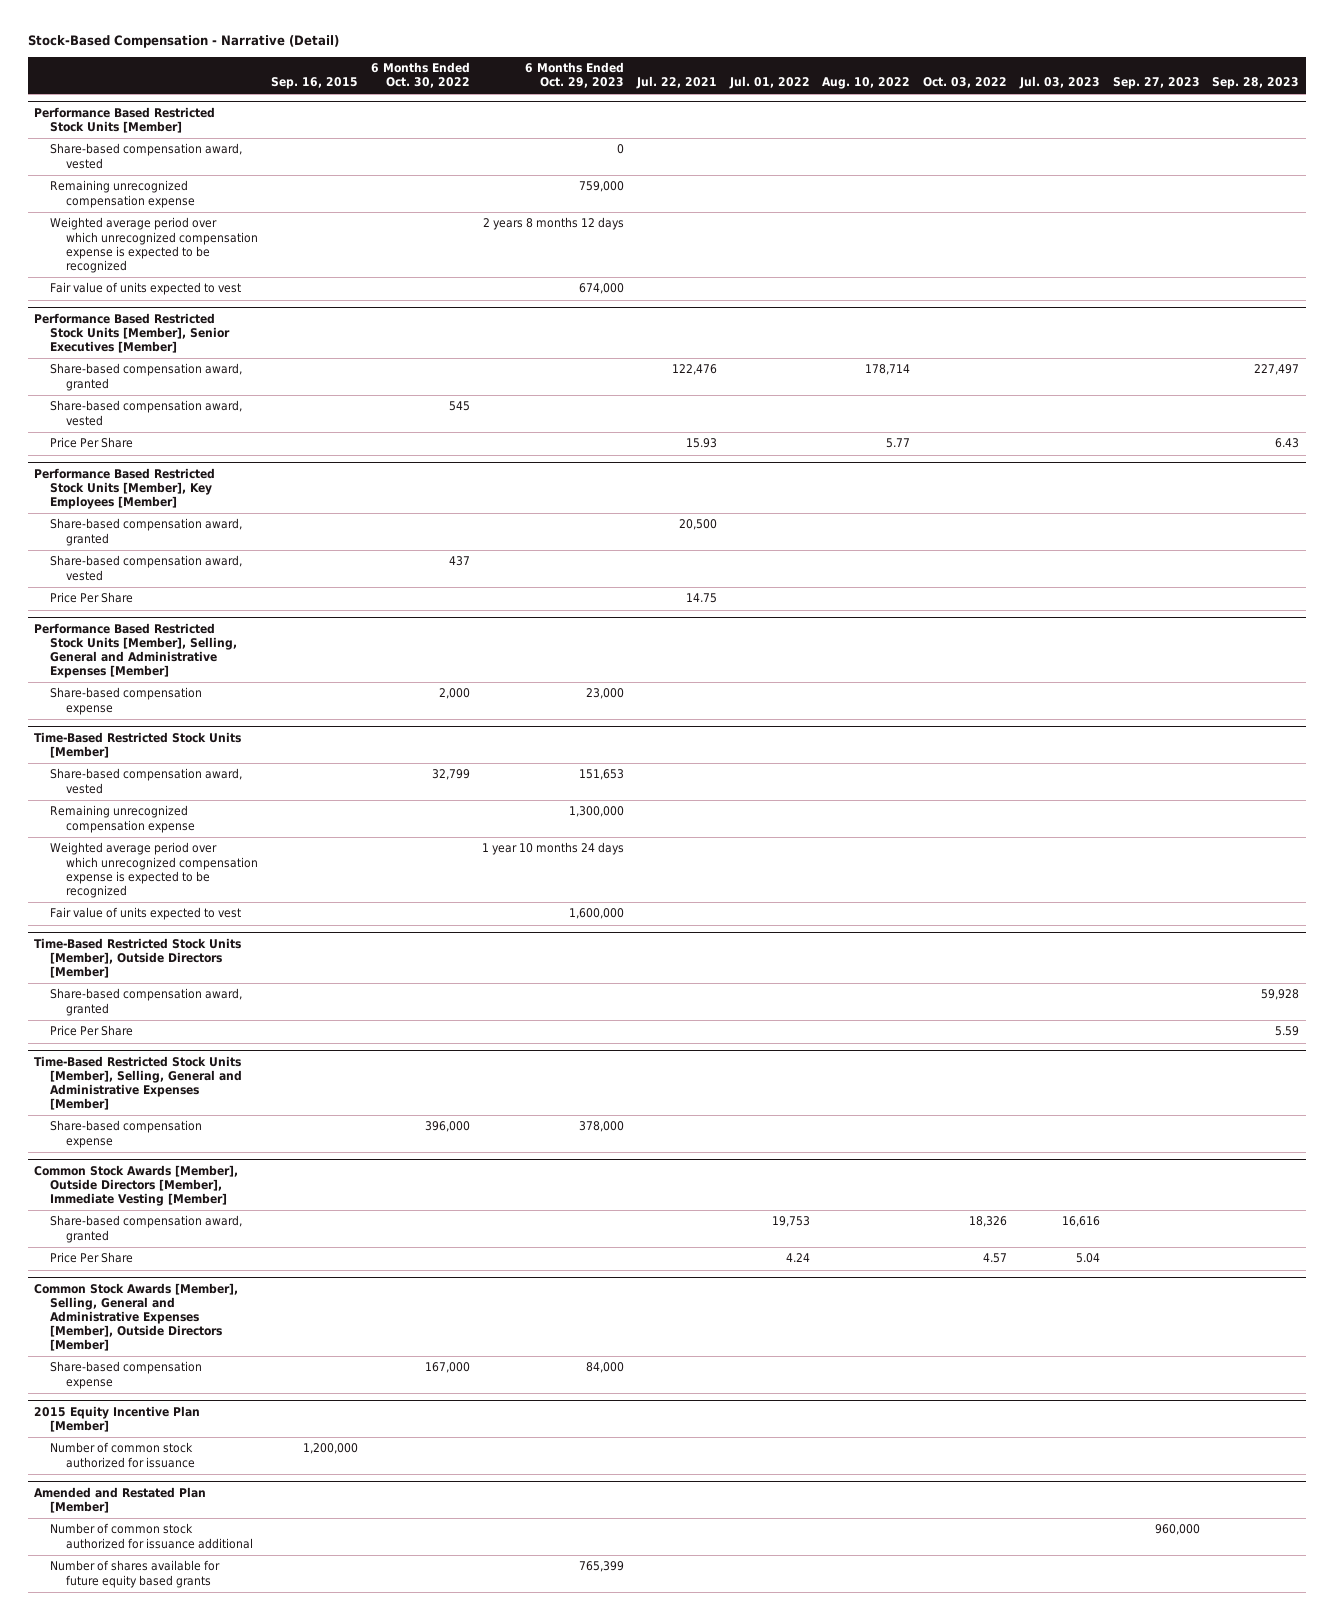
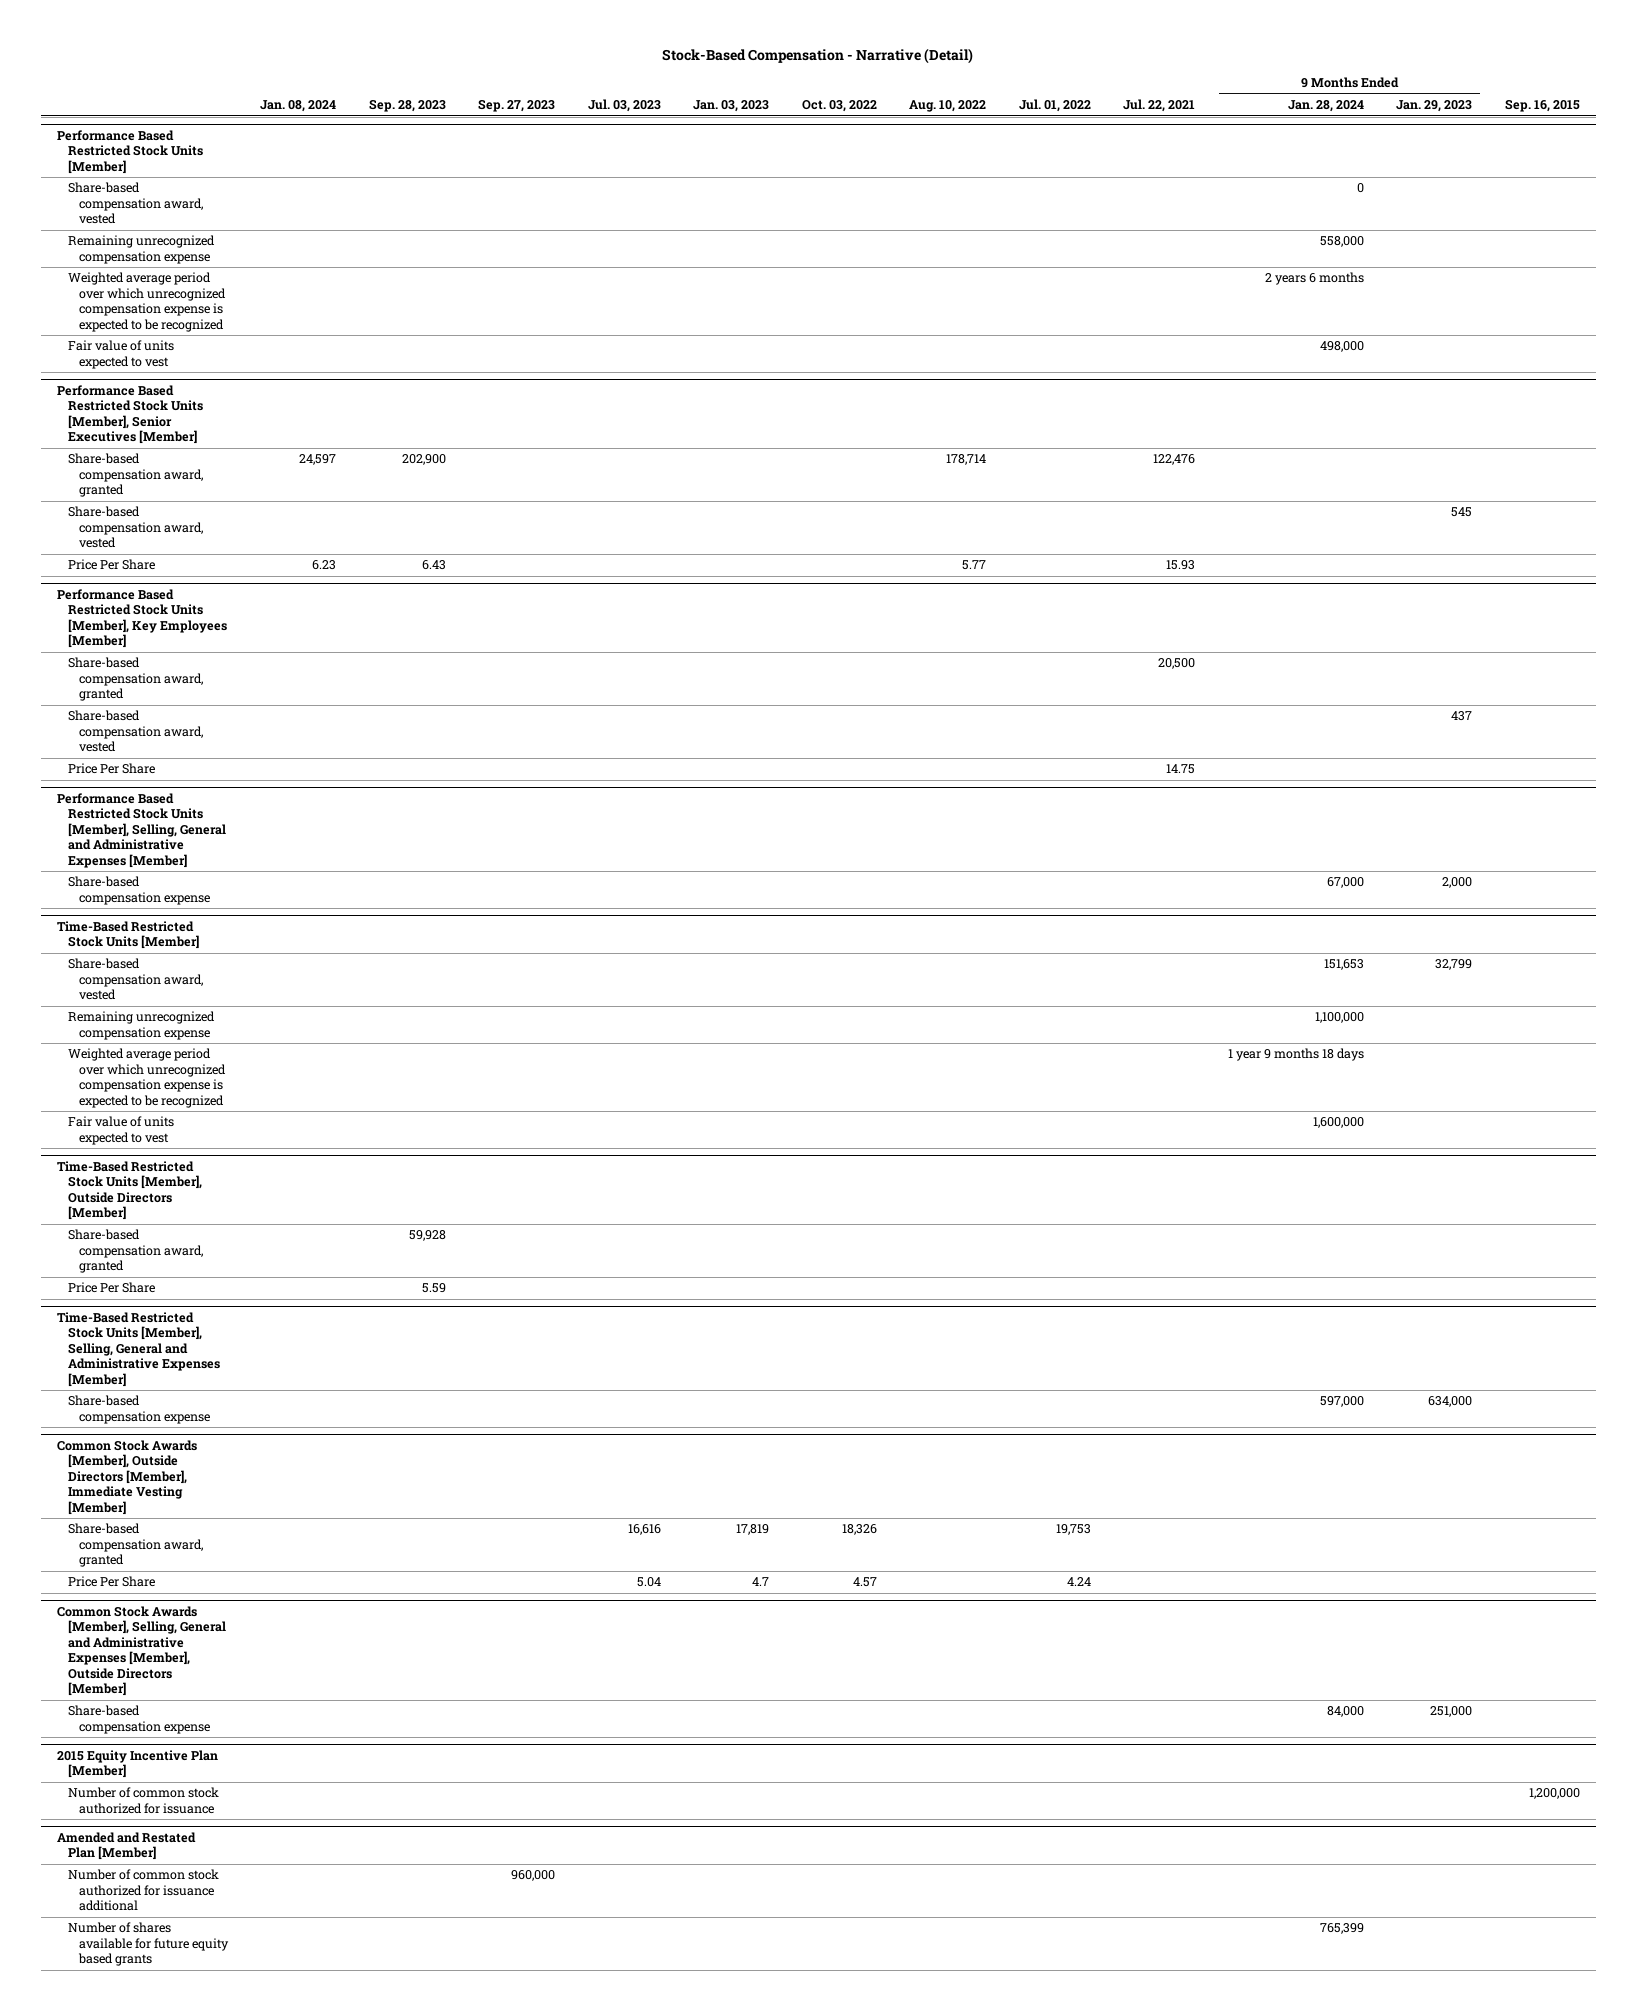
- | Sep. 16, 2015 | 6 Months Ended Oct. 30, 2022 | 6 Months Ended Oct. 29, 2023 | Jul. 22, 2021 | Jul. 01, 2022 | Aug. 10, 2022 | Oct. 03, 2022 | Jul. 03, 2023 | Sep. 27, 2023 | Sep. 28, 2023
+ | Jan. 08, 2024 | Sep. 28, 2023 | Sep. 27, 2023 | Jul. 03, 2023 | Jan. 03, 2023 | Oct. 03, 2022 | Aug. 10, 2022 | Jul. 01, 2022 | Jul. 22, 2021 | 9 Months Ended Jan. 28, 2024 | 9 Months Ended Jan. 29, 2023 | Sep. 16, 2015
@ Performance Based Restricted Stock Units [Member], Senior Executives [Member]
- Share-based compensation award, granted | | | | 122,476 | | 178,714 | | | | 227,497
+ Share-based compensation award, granted | 24,597 | 202,900 | | | | | 178,714 | | 122,476 | | |

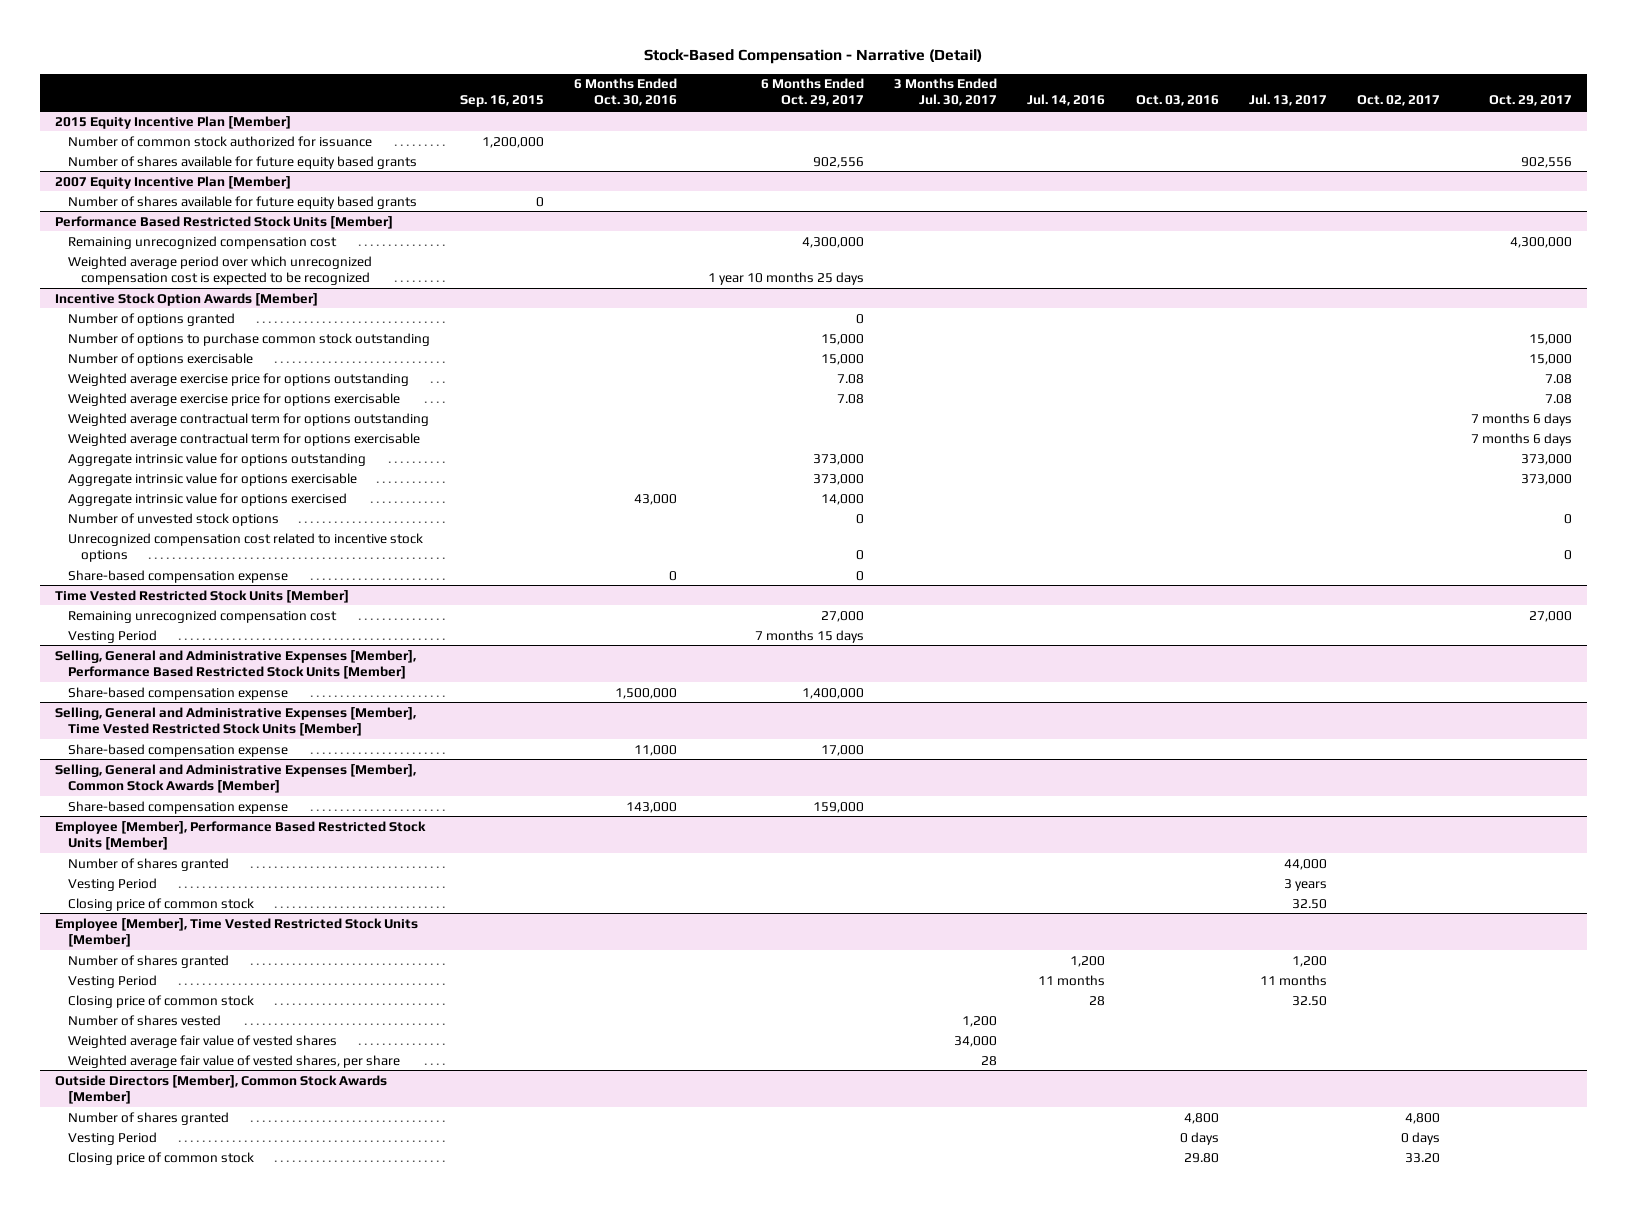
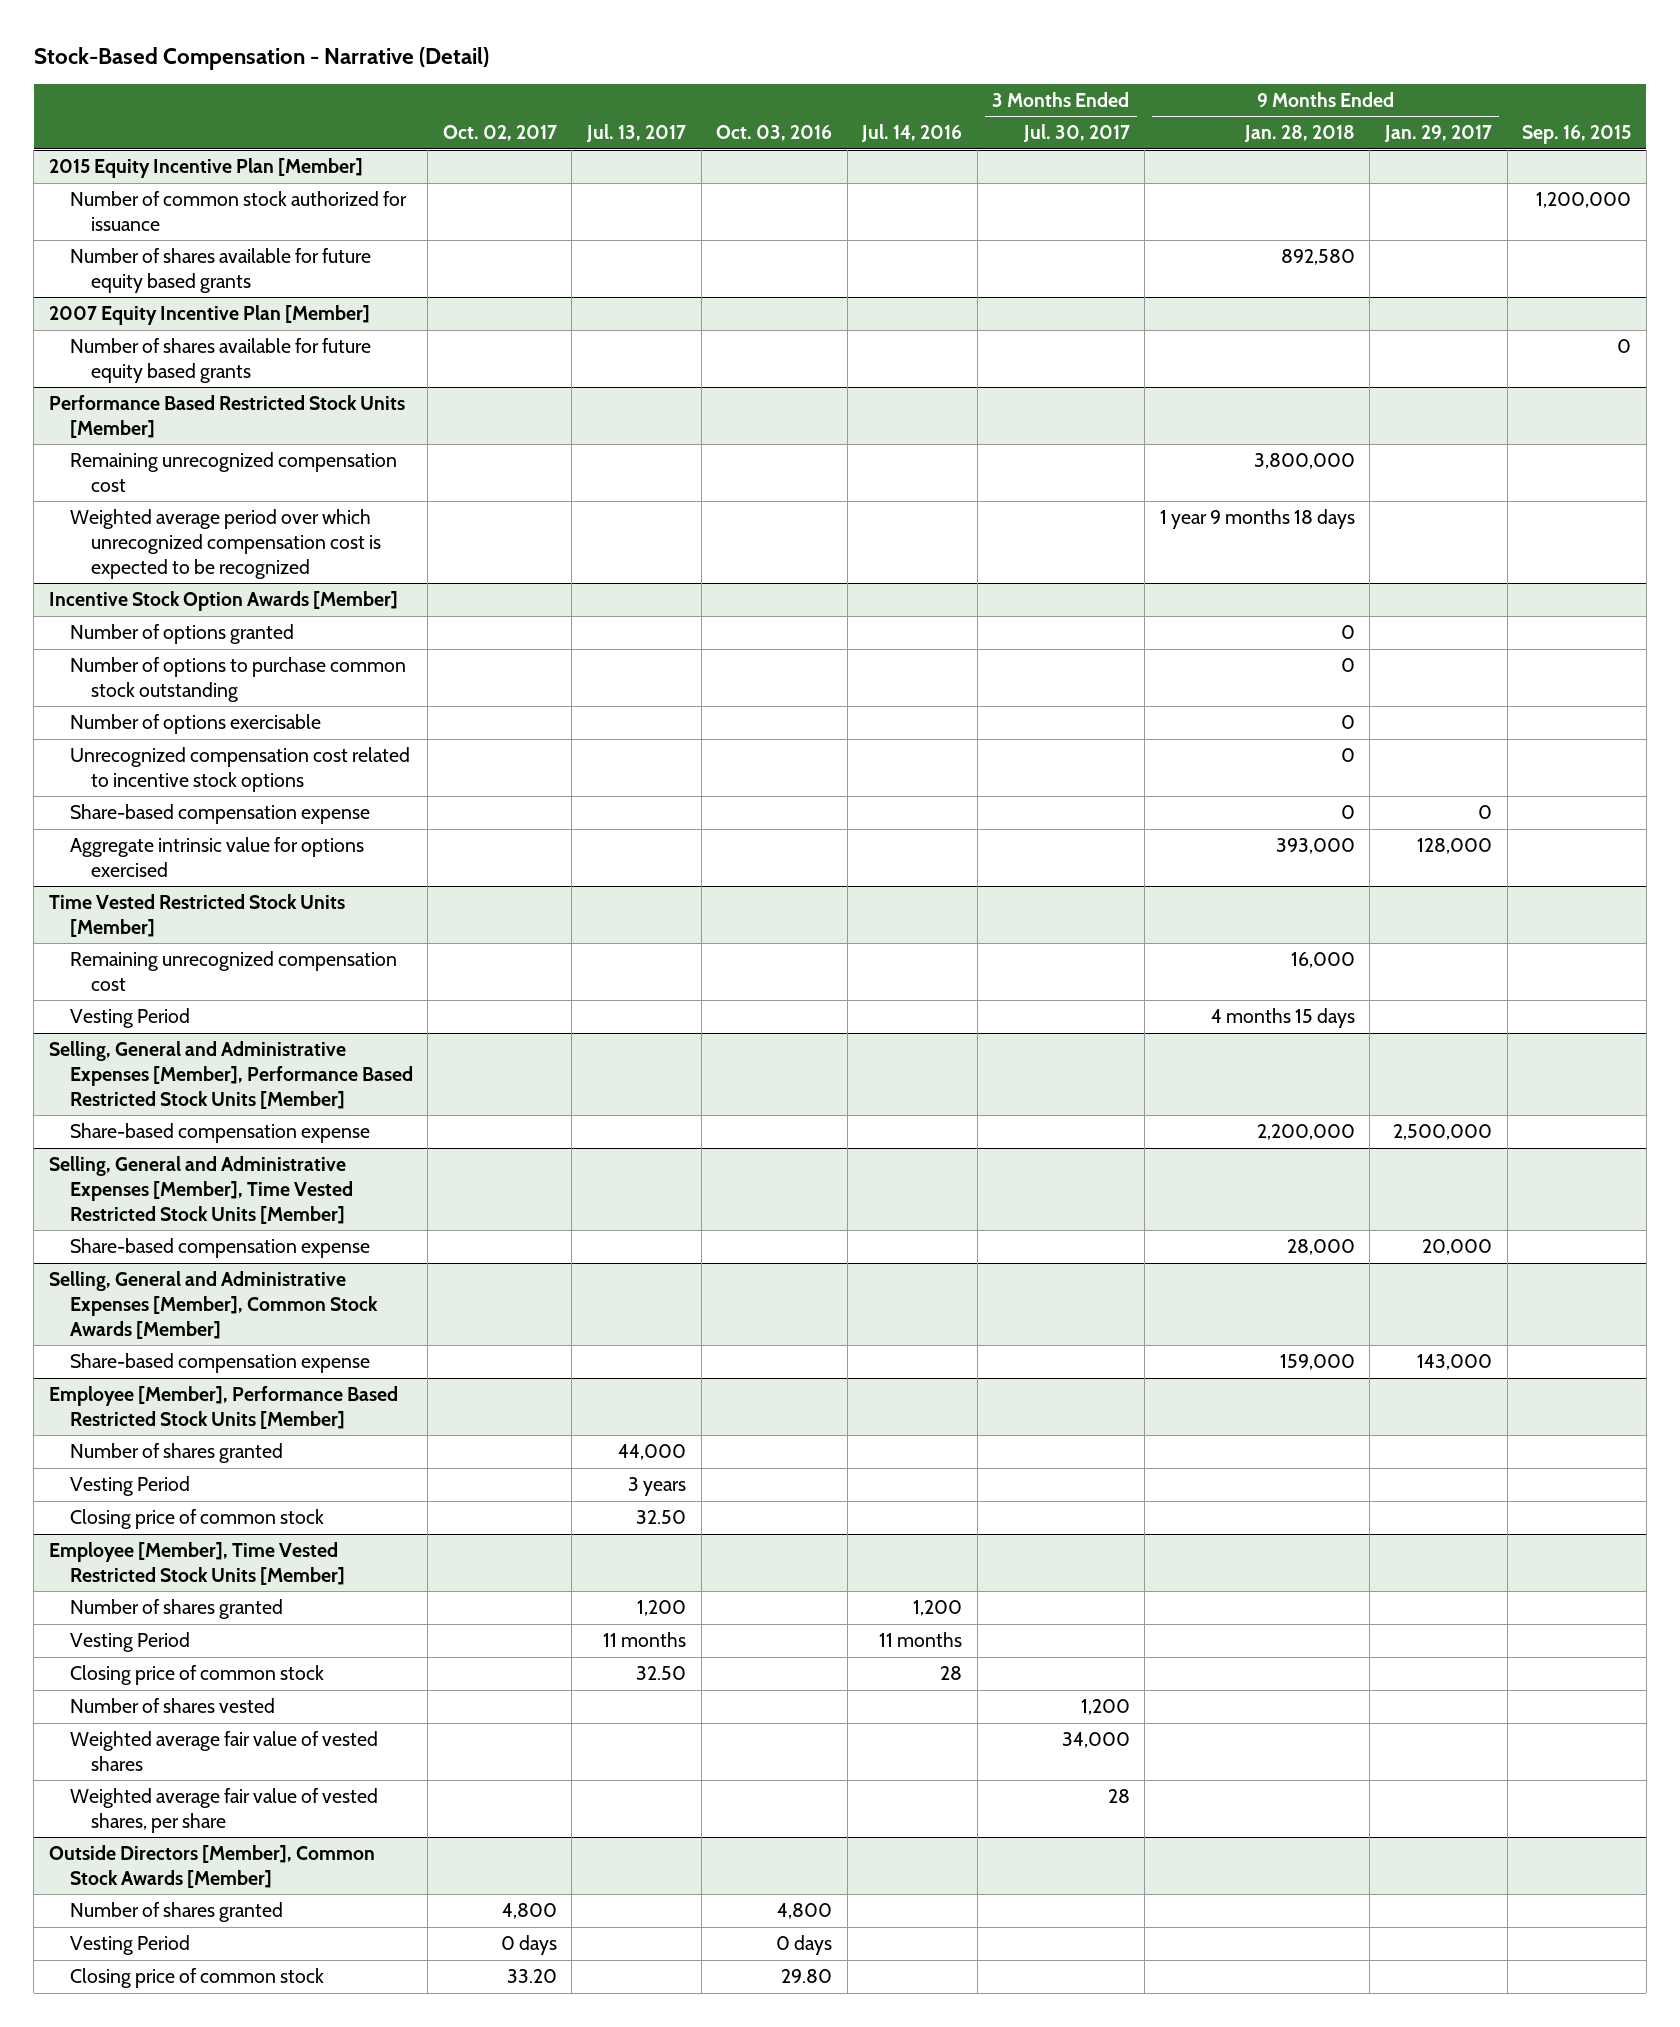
- | Sep. 16, 2015 | 6 Months Ended Oct. 30, 2016 | 6 Months Ended Oct. 29, 2017 | 3 Months Ended Jul. 30, 2017 | Jul. 14, 2016 | Oct. 03, 2016 | Jul. 13, 2017 | Oct. 02, 2017 | Oct. 29, 2017
+ | Oct. 02, 2017 | Jul. 13, 2017 | Oct. 03, 2016 | Jul. 14, 2016 | 3 Months Ended Jul. 30, 2017 | 9 Months Ended Jan. 28, 2018 | 9 Months Ended Jan. 29, 2017 | Sep. 16, 2015
@ Incentive Stock Option Awards [Member]
- Weighted average exercise price for options outstanding | | | 7.08 | | | | | | 7.08
- Weighted average exercise price for options exercisable | | | 7.08 | | | | | | 7.08
- Weighted average contractual term for options outstanding | | | | | | | | | 7 months 6 days
- Weighted average contractual term for options exercisable | | | | | | | | | 7 months 6 days
- Aggregate intrinsic value for options outstanding | | | 373,000 | | | | | | 373,000
- Aggregate intrinsic value for options exercisable | | | 373,000 | | | | | | 373,000
- Number of unvested stock options | | | 0 | | | | | | 0
moved down: Aggregate intrinsic value for options exercised | | | | | | 393,000 | 128,000 |

